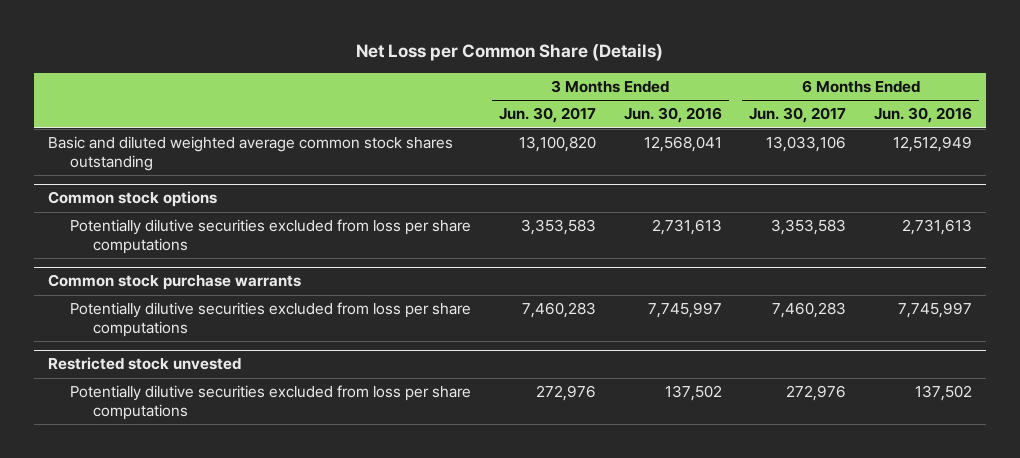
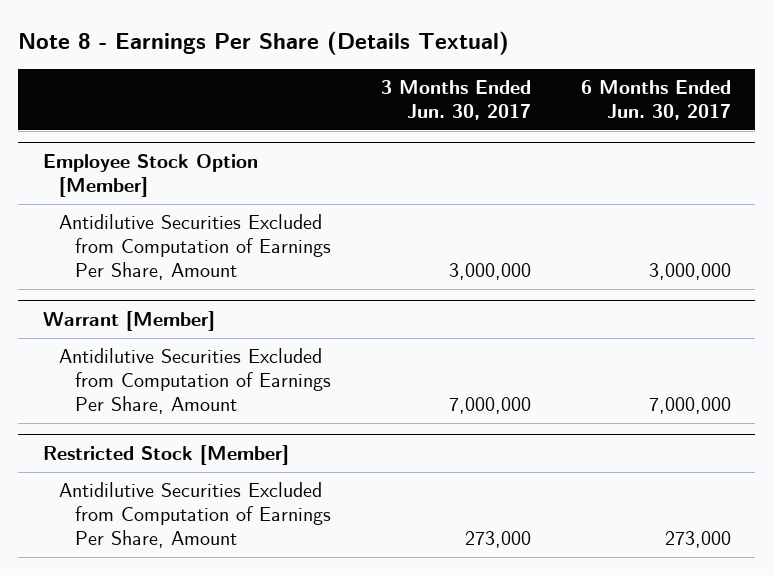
- Net Loss per Common Share (Details)
+ Note 8 - Earnings Per Share (Details Textual)
- | 3 Months Ended Jun. 30, 2017 | 3 Months Ended Jun. 30, 2016 | 6 Months Ended Jun. 30, 2017 | 6 Months Ended Jun. 30, 2016
+ | 3 Months Ended Jun. 30, 2017 | 6 Months Ended Jun. 30, 2017
- Basic and diluted weighted average common stock shares outstanding | 13,100,820 | 12,568,041 | 13,033,106 | 12,512,949
- Common stock options
- Potentially dilutive securities excluded from loss per share computations | 3,353,583 | 2,731,613 | 3,353,583 | 2,731,613
- Common stock purchase warrants
- Potentially dilutive securities excluded from loss per share computations | 7,460,283 | 7,745,997 | 7,460,283 | 7,745,997
- Restricted stock unvested
- Potentially dilutive securities excluded from loss per share computations | 272,976 | 137,502 | 272,976 | 137,502
+ Employee Stock Option [Member]
+ Antidilutive Securities Excluded from Computation of Earnings Per Share, Amount | 3,000,000 | 3,000,000
+ Warrant [Member]
+ Antidilutive Securities Excluded from Computation of Earnings Per Share, Amount | 7,000,000 | 7,000,000
+ Restricted Stock [Member]
+ Antidilutive Securities Excluded from Computation of Earnings Per Share, Amount | 273,000 | 273,000

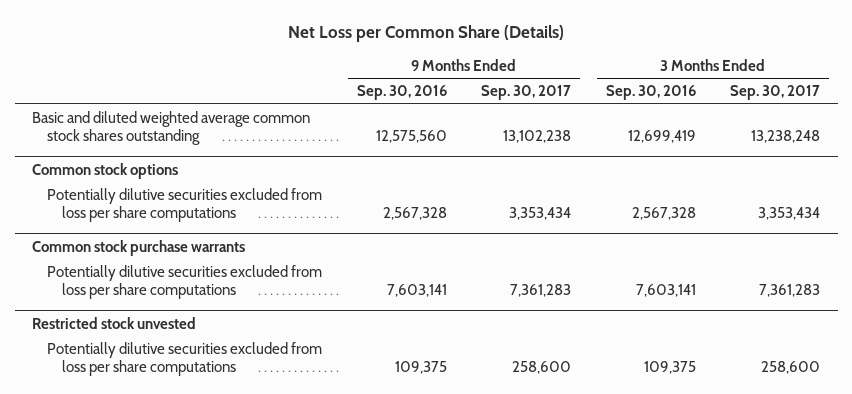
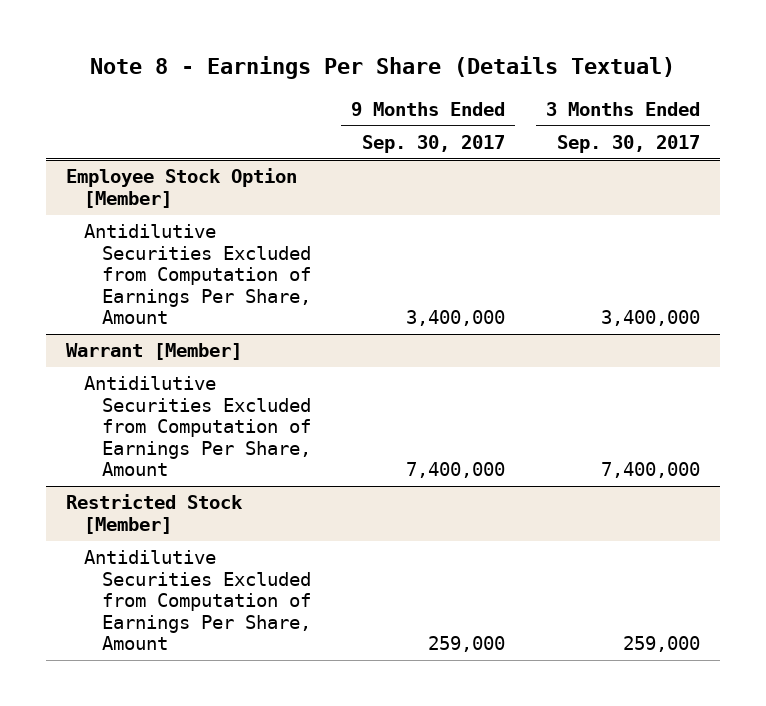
- Net Loss per Common Share (Details)
+ Note 8 - Earnings Per Share (Details Textual)
- | 9 Months Ended Sep. 30, 2016 | 9 Months Ended Sep. 30, 2017 | 3 Months Ended Sep. 30, 2016 | 3 Months Ended Sep. 30, 2017
+ | 9 Months Ended Sep. 30, 2017 | 3 Months Ended Sep. 30, 2017
- Basic and diluted weighted average common stock shares outstanding | 12,575,560 | 13,102,238 | 12,699,419 | 13,238,248
- Common stock options
- Potentially dilutive securities excluded from loss per share computations | 2,567,328 | 3,353,434 | 2,567,328 | 3,353,434
- Common stock purchase warrants
- Potentially dilutive securities excluded from loss per share computations | 7,603,141 | 7,361,283 | 7,603,141 | 7,361,283
- Restricted stock unvested
- Potentially dilutive securities excluded from loss per share computations | 109,375 | 258,600 | 109,375 | 258,600
+ Employee Stock Option [Member]
+ Antidilutive Securities Excluded from Computation of Earnings Per Share, Amount | 3,400,000 | 3,400,000
+ Warrant [Member]
+ Antidilutive Securities Excluded from Computation of Earnings Per Share, Amount | 7,400,000 | 7,400,000
+ Restricted Stock [Member]
+ Antidilutive Securities Excluded from Computation of Earnings Per Share, Amount | 259,000 | 259,000

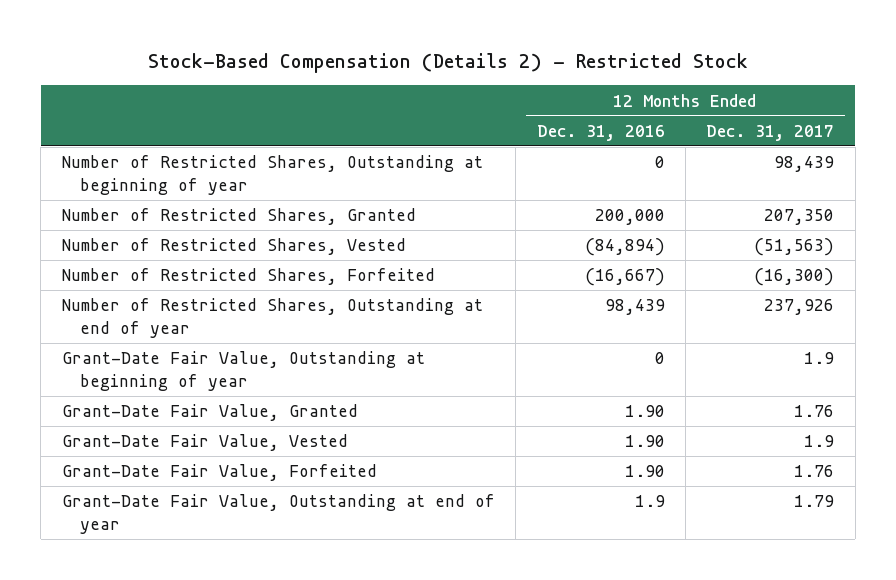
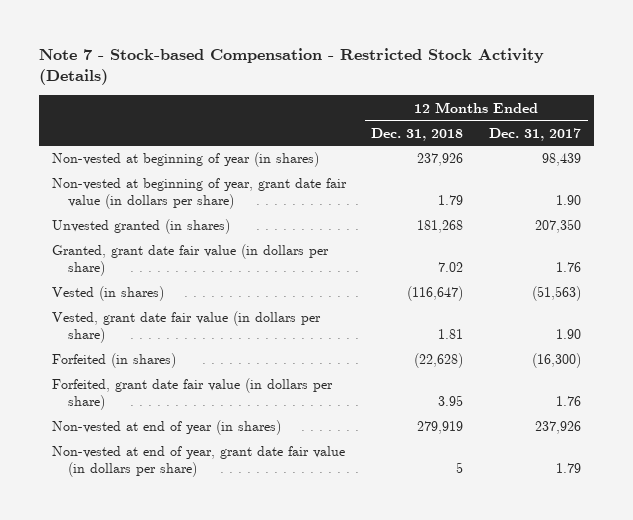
- Stock-Based Compensation (Details 2) - Restricted Stock
+ Note 7 - Stock-based Compensation - Restricted Stock Activity (Details)
- | 12 Months Ended Dec. 31, 2016 | 12 Months Ended Dec. 31, 2017
+ | 12 Months Ended Dec. 31, 2018 | 12 Months Ended Dec. 31, 2017
- Number of Restricted Shares, Outstanding at beginning of year | 0 | 98,439
- Number of Restricted Shares, Granted | 200,000 | 207,350
- Number of Restricted Shares, Vested | (84,894) | (51,563)
- Number of Restricted Shares, Forfeited | (16,667) | (16,300)
- Number of Restricted Shares, Outstanding at end of year | 98,439 | 237,926
- Grant-Date Fair Value, Outstanding at beginning of year | 0 | 1.9
- Grant-Date Fair Value, Granted | 1.90 | 1.76
- Grant-Date Fair Value, Vested | 1.90 | 1.9
- Grant-Date Fair Value, Forfeited | 1.90 | 1.76
- Grant-Date Fair Value, Outstanding at end of year | 1.9 | 1.79
+ Non-vested at beginning of year (in shares) | 237,926 | 98,439
+ Non-vested at beginning of year, grant date fair value (in dollars per share) | 1.79 | 1.90
+ Unvested granted (in shares) | 181,268 | 207,350
+ Granted, grant date fair value (in dollars per share) | 7.02 | 1.76
+ Vested (in shares) | (116,647) | (51,563)
+ Vested, grant date fair value (in dollars per share) | 1.81 | 1.90
+ Forfeited (in shares) | (22,628) | (16,300)
+ Forfeited, grant date fair value (in dollars per share) | 3.95 | 1.76
+ Non-vested at end of year (in shares) | 279,919 | 237,926
+ Non-vested at end of year, grant date fair value (in dollars per share) | 5 | 1.79

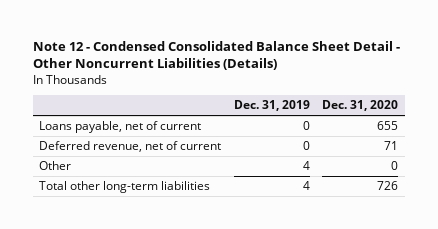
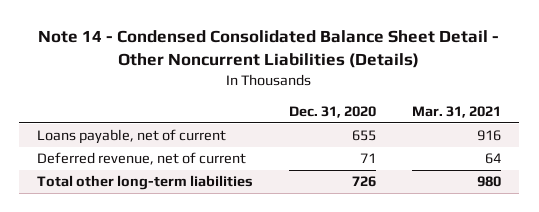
- Note 12 - Condensed Consolidated Balance Sheet Detail - Other Noncurrent Liabilities (Details)
+ Note 14 - Condensed Consolidated Balance Sheet Detail - Other Noncurrent Liabilities (Details)
- | Dec. 31, 2019 | Dec. 31, 2020
+ | Dec. 31, 2020 | Mar. 31, 2021
- Other | 4 | 0

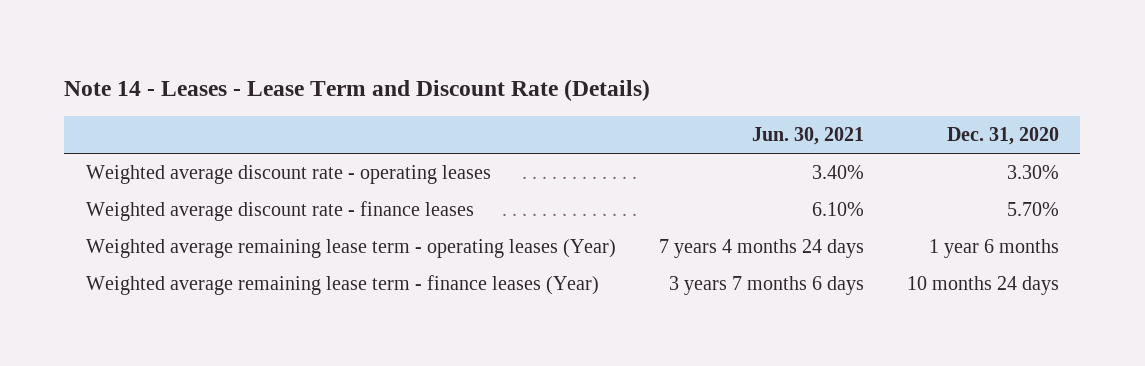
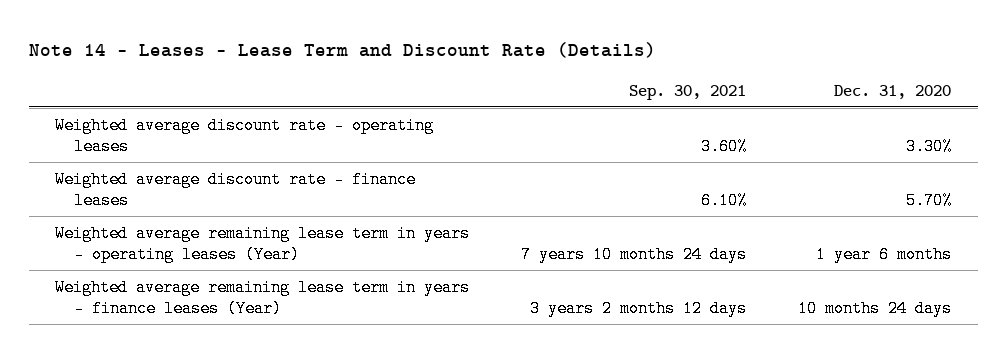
- | Jun. 30, 2021 | Dec. 31, 2020
+ | Sep. 30, 2021 | Dec. 31, 2020
- Weighted average remaining lease term - operating leases (Year) | 7 years 4 months 24 days | 1 year 6 months
- Weighted average remaining lease term - finance leases (Year) | 3 years 7 months 6 days | 10 months 24 days
+ Weighted average remaining lease term in years - operating leases (Year) | 7 years 10 months 24 days | 1 year 6 months
+ Weighted average remaining lease term in years - finance leases (Year) | 3 years 2 months 12 days | 10 months 24 days

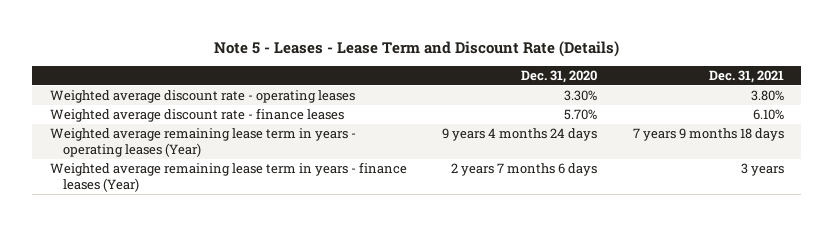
- Note 14 - Leases - Lease Term and Discount Rate (Details)
+ Note 5 - Leases - Lease Term and Discount Rate (Details)
- | Sep. 30, 2021 | Dec. 31, 2020
+ | Dec. 31, 2020 | Dec. 31, 2021
- Weighted average remaining lease term in years - operating leases (Year) | 7 years 10 months 24 days | 1 year 6 months
- Weighted average remaining lease term in years - finance leases (Year) | 3 years 2 months 12 days | 10 months 24 days
+ Weighted average remaining lease term in years - operating leases (Year) | 9 years 4 months 24 days | 7 years 9 months 18 days
+ Weighted average remaining lease term in years - finance leases (Year) | 2 years 7 months 6 days | 3 years

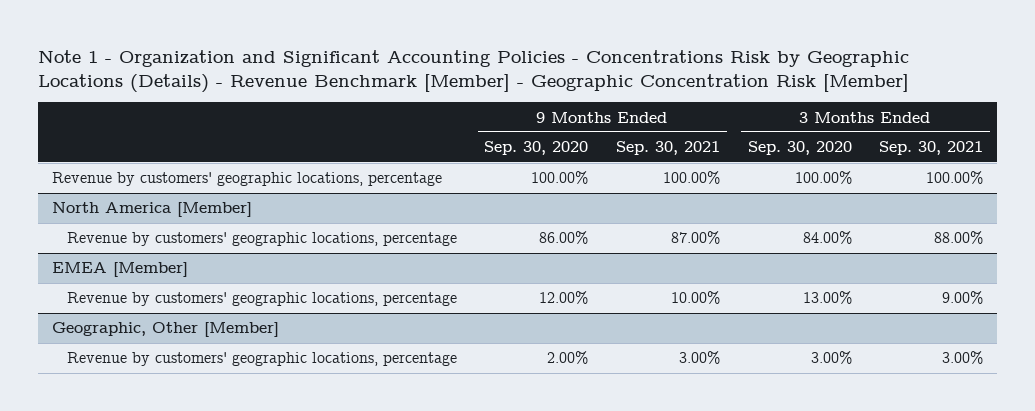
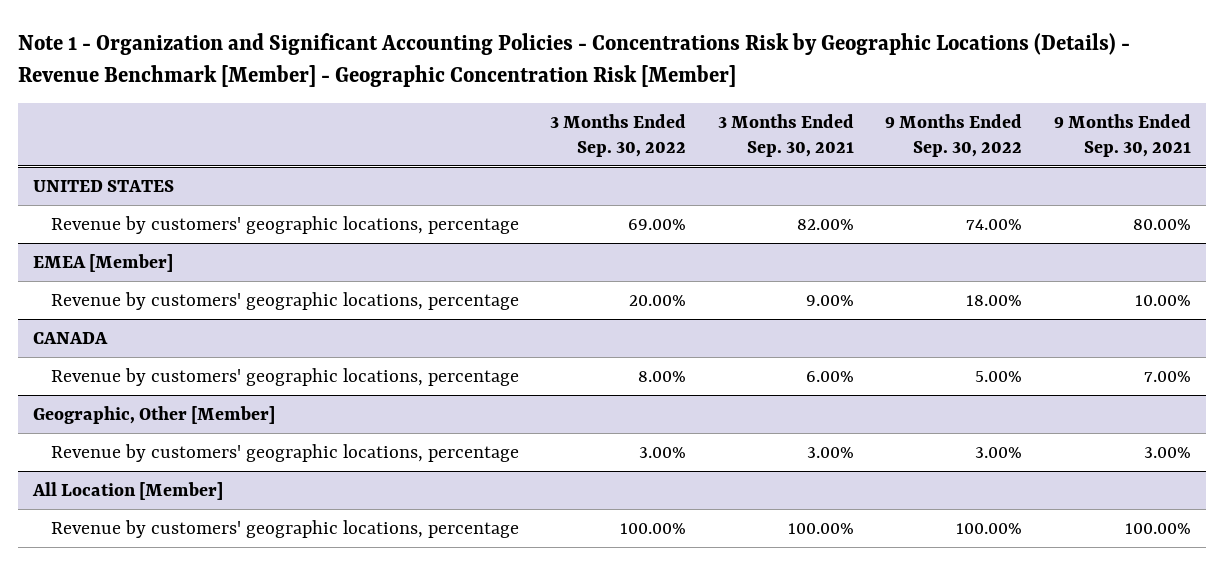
- | 9 Months Ended Sep. 30, 2020 | 9 Months Ended Sep. 30, 2021 | 3 Months Ended Sep. 30, 2020 | 3 Months Ended Sep. 30, 2021
+ | 3 Months Ended Sep. 30, 2022 | 3 Months Ended Sep. 30, 2021 | 9 Months Ended Sep. 30, 2022 | 9 Months Ended Sep. 30, 2021
- Revenue by customers' geographic locations, percentage | 100.00% | 100.00% | 100.00% | 100.00%
- North America [Member]
- Revenue by customers' geographic locations, percentage | 86.00% | 87.00% | 84.00% | 88.00%
+ UNITED STATES
+ Revenue by customers' geographic locations, percentage | 69.00% | 82.00% | 74.00% | 80.00%
+ CANADA
+ Revenue by customers' geographic locations, percentage | 8.00% | 6.00% | 5.00% | 7.00%
+ All Location [Member]
+ Revenue by customers' geographic locations, percentage | 100.00% | 100.00% | 100.00% | 100.00%

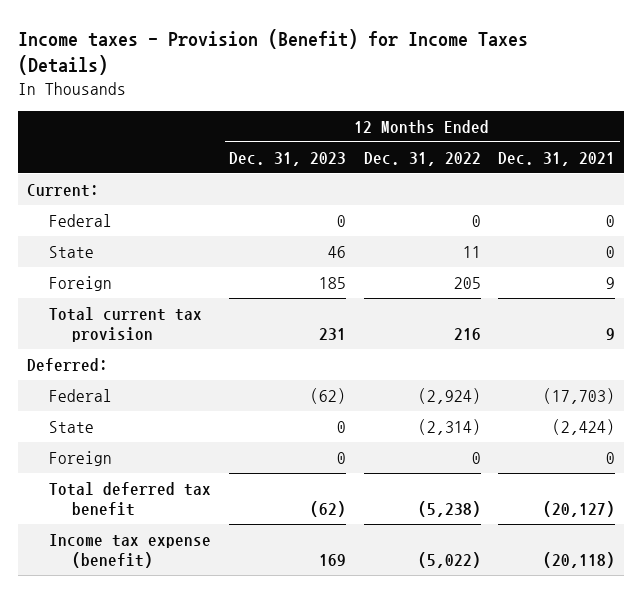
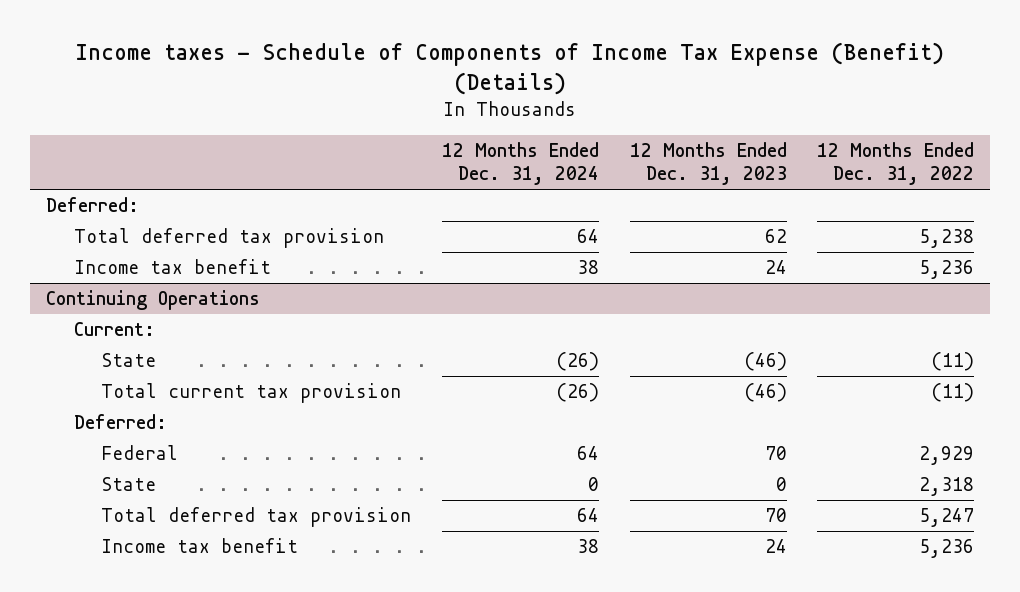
- Income taxes - Provision (Benefit) for Income Taxes (Details)
+ Income taxes - Schedule of Components of Income Tax Expense (Benefit) (Details)
- | 12 Months Ended Dec. 31, 2023 | 12 Months Ended Dec. 31, 2022 | 12 Months Ended Dec. 31, 2021
+ | 12 Months Ended Dec. 31, 2024 | 12 Months Ended Dec. 31, 2023 | 12 Months Ended Dec. 31, 2022
+ Deferred:
+ Total deferred tax provision | 64 | 62 | 5,238
+ Income tax benefit | 38 | 24 | 5,236
+ Continuing Operations
- Federal | 0 | 0 | 0
- State | 46 | 11 | 0
- Foreign | 185 | 205 | 9
- Total current tax provision | 231 | 216 | 9
+ State | (26) | (46) | (11)
+ Total current tax provision | (26) | (46) | (11)
- Federal | (62) | (2,924) | (17,703)
- State | 0 | (2,314) | (2,424)
- Foreign | 0 | 0 | 0
- Total deferred tax benefit | (62) | (5,238) | (20,127)
- Income tax expense (benefit) | 169 | (5,022) | (20,118)
+ Federal | 64 | 70 | 2,929
+ State | 0 | 0 | 2,318
+ Total deferred tax provision | 64 | 70 | 5,247
+ Income tax benefit | 38 | 24 | 5,236

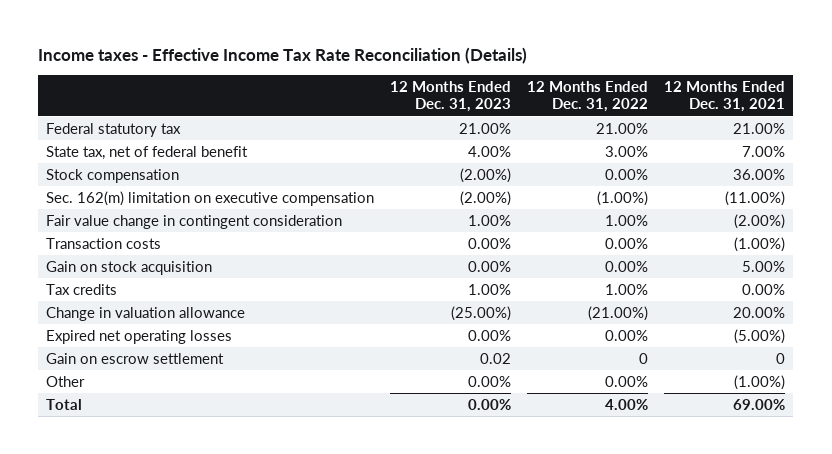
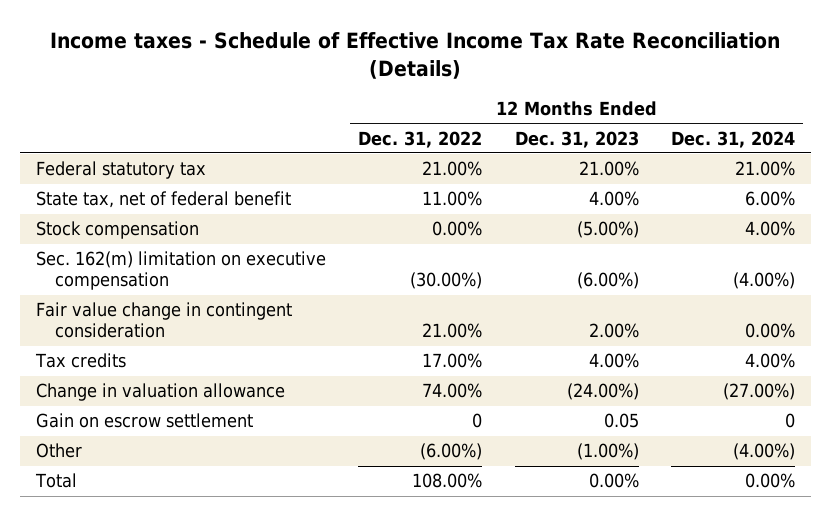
- Income taxes - Effective Income Tax Rate Reconciliation (Details)
+ Income taxes - Schedule of Effective Income Tax Rate Reconciliation (Details)
- | 12 Months Ended Dec. 31, 2023 | 12 Months Ended Dec. 31, 2022 | 12 Months Ended Dec. 31, 2021
+ | 12 Months Ended Dec. 31, 2022 | 12 Months Ended Dec. 31, 2023 | 12 Months Ended Dec. 31, 2024
- State tax, net of federal benefit | 4.00% | 3.00% | 7.00%
- Stock compensation | (2.00%) | 0.00% | 36.00%
- Sec. 162(m) limitation on executive compensation | (2.00%) | (1.00%) | (11.00%)
- Fair value change in contingent consideration | 1.00% | 1.00% | (2.00%)
- Transaction costs | 0.00% | 0.00% | (1.00%)
- Gain on stock acquisition | 0.00% | 0.00% | 5.00%
- Tax credits | 1.00% | 1.00% | 0.00%
- Change in valuation allowance | (25.00%) | (21.00%) | 20.00%
- Expired net operating losses | 0.00% | 0.00% | (5.00%)
- Gain on escrow settlement | 0.02 | 0 | 0
- Other | 0.00% | 0.00% | (1.00%)
- Total | 0.00% | 4.00% | 69.00%
+ State tax, net of federal benefit | 11.00% | 4.00% | 6.00%
+ Stock compensation | 0.00% | (5.00%) | 4.00%
+ Sec. 162(m) limitation on executive compensation | (30.00%) | (6.00%) | (4.00%)
+ Fair value change in contingent consideration | 21.00% | 2.00% | 0.00%
+ Tax credits | 17.00% | 4.00% | 4.00%
+ Change in valuation allowance | 74.00% | (24.00%) | (27.00%)
+ Gain on escrow settlement | 0 | 0.05 | 0
+ Other | (6.00%) | (1.00%) | (4.00%)
+ Total | 108.00% | 0.00% | 0.00%

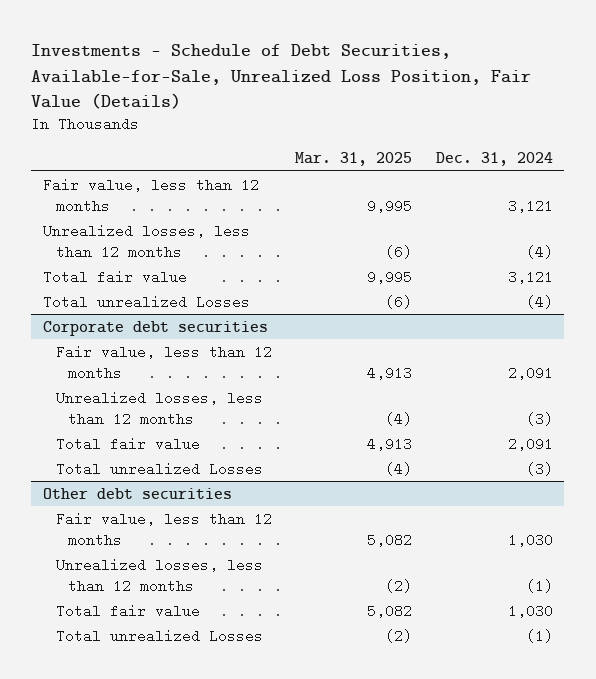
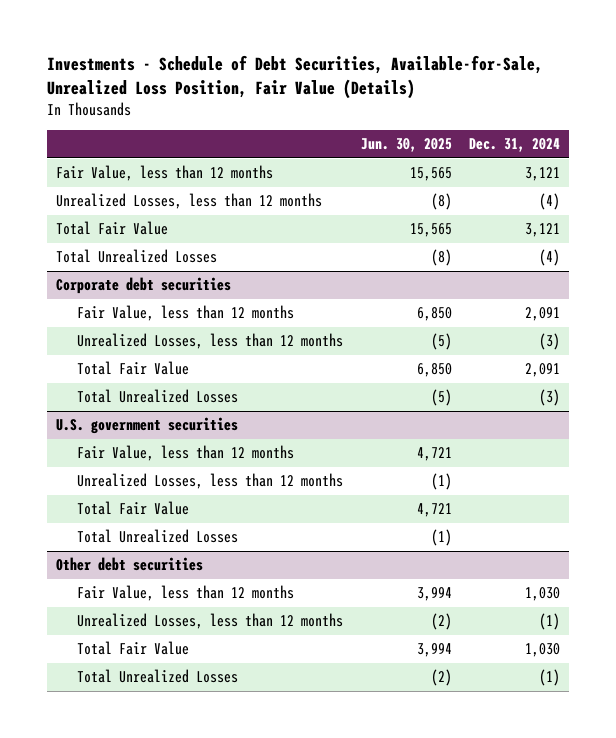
- | Mar. 31, 2025 | Dec. 31, 2024
+ | Jun. 30, 2025 | Dec. 31, 2024
- Fair value, less than 12 months | 9,995 | 3,121
- Unrealized losses, less than 12 months | (6) | (4)
- Total fair value | 9,995 | 3,121
- Total unrealized Losses | (6) | (4)
+ Fair Value, less than 12 months | 15,565 | 3,121
+ Unrealized Losses, less than 12 months | (8) | (4)
+ Total Fair Value | 15,565 | 3,121
+ Total Unrealized Losses | (8) | (4)
@ Corporate debt securities
- Fair value, less than 12 months | 4,913 | 2,091
- Unrealized losses, less than 12 months | (4) | (3)
- Total fair value | 4,913 | 2,091
- Total unrealized Losses | (4) | (3)
+ Fair Value, less than 12 months | 6,850 | 2,091
+ Unrealized Losses, less than 12 months | (5) | (3)
+ Total Fair Value | 6,850 | 2,091
+ Total Unrealized Losses | (5) | (3)
+ U.S. government securities
+ Fair Value, less than 12 months | 4,721 |
+ Unrealized Losses, less than 12 months | (1) |
+ Total Fair Value | 4,721 |
+ Total Unrealized Losses | (1) |
@ Other debt securities
- Fair value, less than 12 months | 5,082 | 1,030
- Unrealized losses, less than 12 months | (2) | (1)
- Total fair value | 5,082 | 1,030
- Total unrealized Losses | (2) | (1)
+ Fair Value, less than 12 months | 3,994 | 1,030
+ Unrealized Losses, less than 12 months | (2) | (1)
+ Total Fair Value | 3,994 | 1,030
+ Total Unrealized Losses | (2) | (1)

